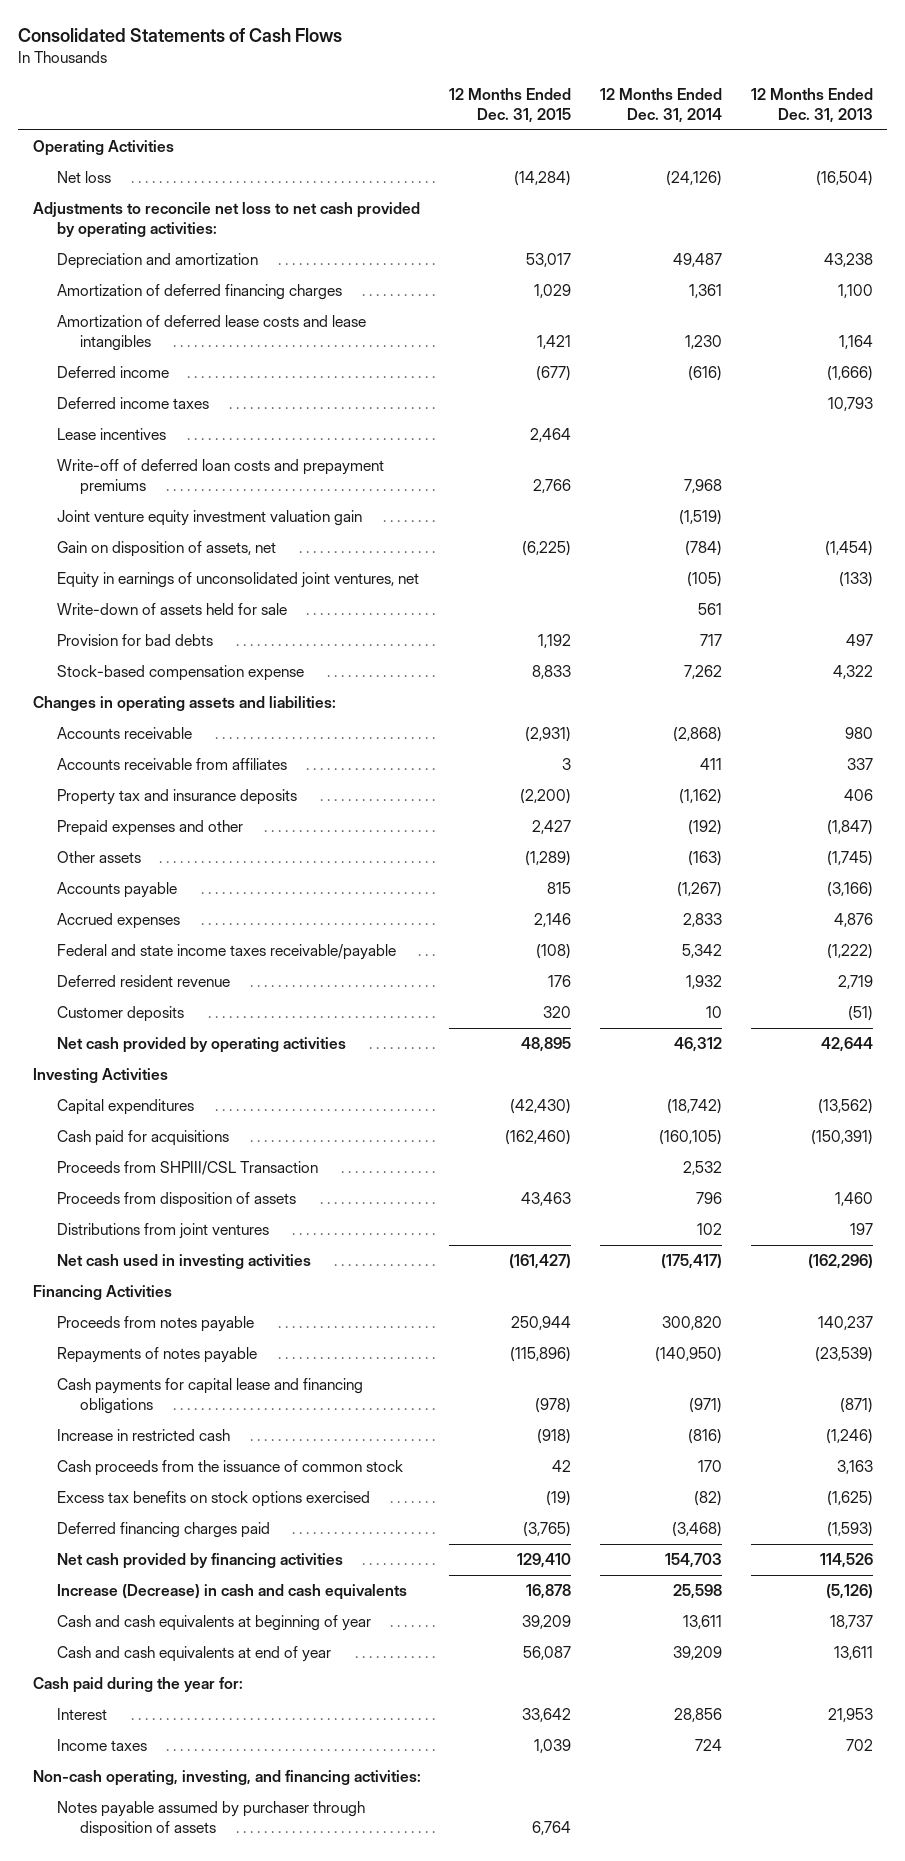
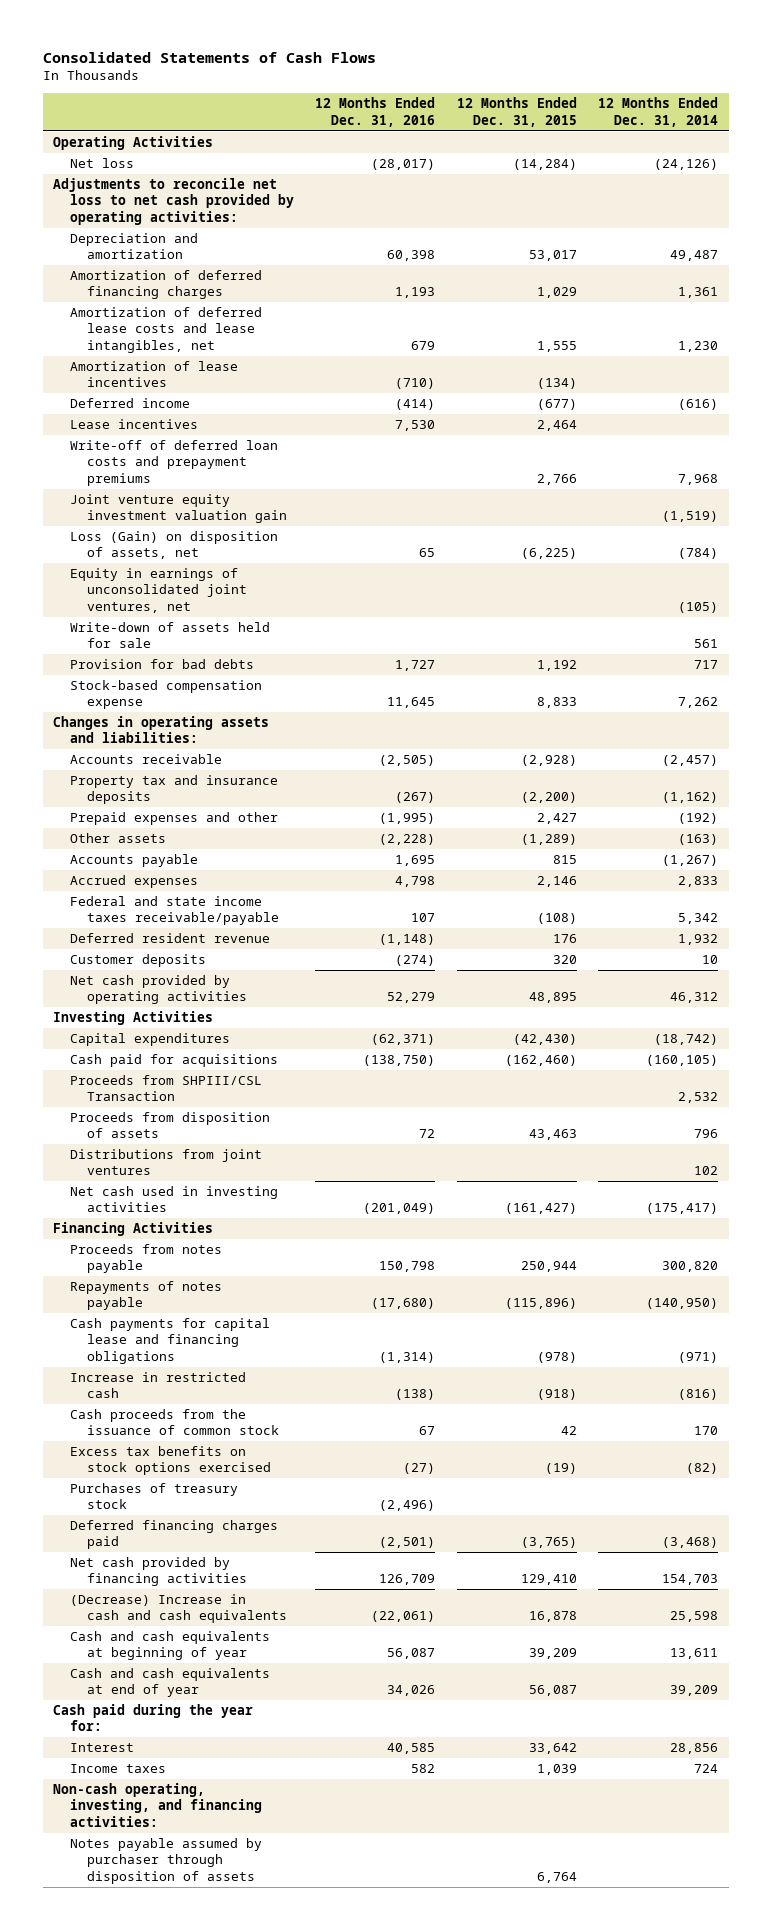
- | 12 Months Ended Dec. 31, 2015 | 12 Months Ended Dec. 31, 2014 | 12 Months Ended Dec. 31, 2013
+ | 12 Months Ended Dec. 31, 2016 | 12 Months Ended Dec. 31, 2015 | 12 Months Ended Dec. 31, 2014
- Amortization of deferred lease costs and lease intangibles | 1,421 | 1,230 | 1,164
+ Amortization of deferred lease costs and lease intangibles, net | 679 | 1,555 | 1,230
+ Amortization of lease incentives | (710) | (134) |
- Deferred income taxes | | | 10,793
- Gain on disposition of assets, net | (6,225) | (784) | (1,454)
+ Loss (Gain) on disposition of assets, net | 65 | (6,225) | (784)
- Accounts receivable | (2,931) | (2,868) | 980
- Accounts receivable from affiliates | 3 | 411 | 337
+ Accounts receivable | (2,505) | (2,928) | (2,457)
+ Purchases of treasury stock | (2,496) | |
- Increase (Decrease) in cash and cash equivalents | 16,878 | 25,598 | (5,126)
+ (Decrease) Increase in cash and cash equivalents | (22,061) | 16,878 | 25,598

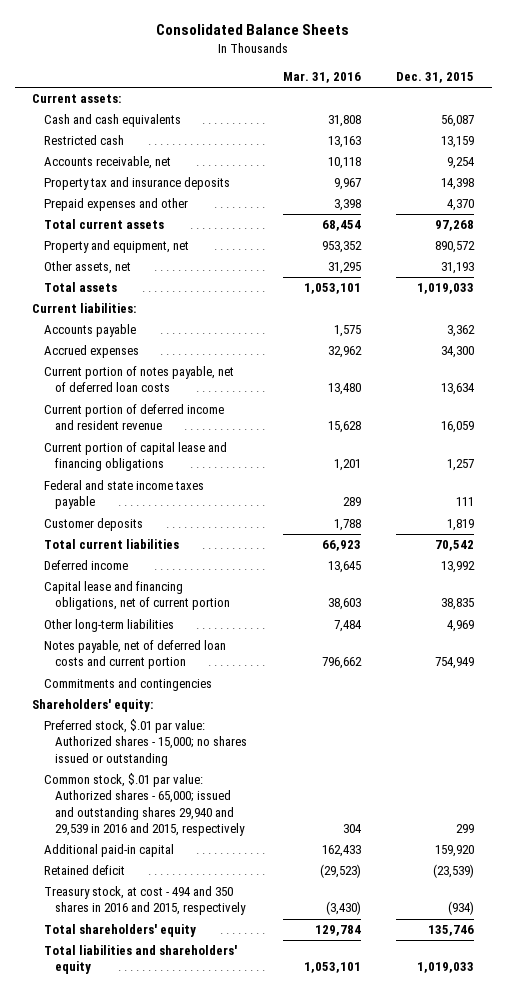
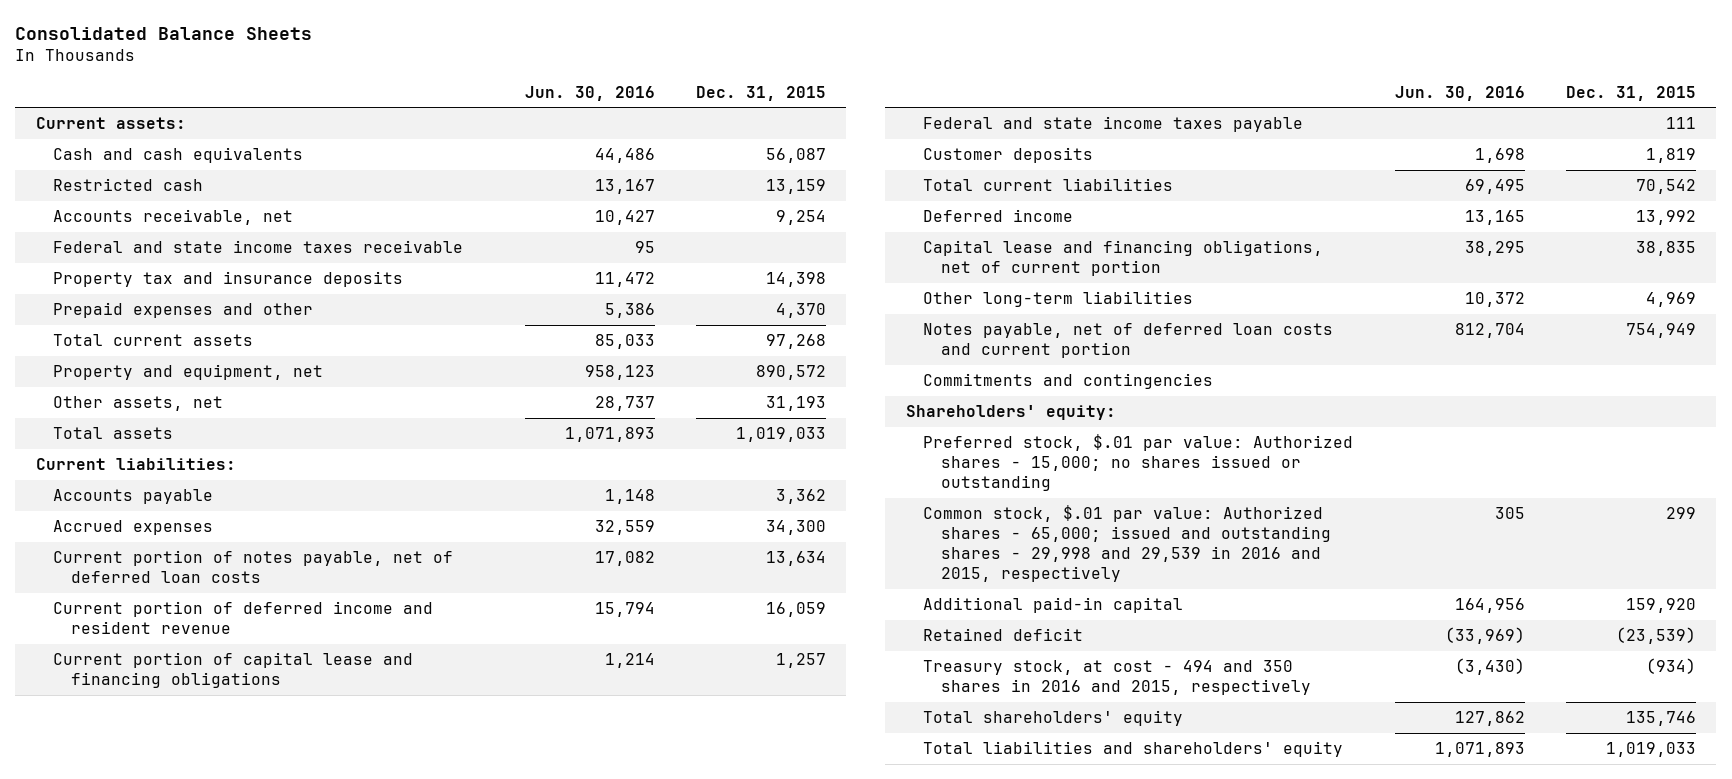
- | Mar. 31, 2016 | Dec. 31, 2015
+ | Jun. 30, 2016 | Dec. 31, 2015
+ Federal and state income taxes receivable | 95 |
- Common stock, $.01 par value: Authorized shares - 65,000; issued and outstanding shares 29,940 and 29,539 in 2016 and 2015, respectively | 304 | 299
+ Common stock, $.01 par value: Authorized shares - 65,000; issued and outstanding shares - 29,998 and 29,539 in 2016 and 2015, respectively | 305 | 299

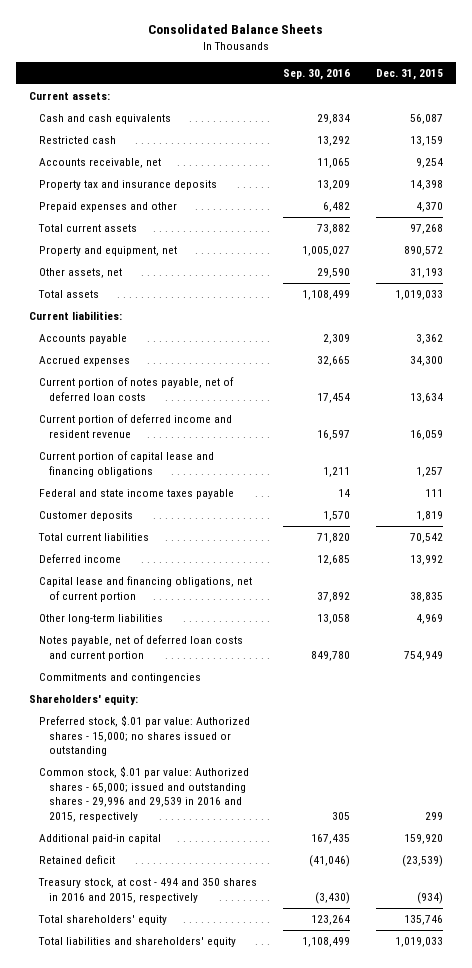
- | Jun. 30, 2016 | Dec. 31, 2015
+ | Sep. 30, 2016 | Dec. 31, 2015
- Federal and state income taxes receivable | 95 |
- Common stock, $.01 par value: Authorized shares - 65,000; issued and outstanding shares - 29,998 and 29,539 in 2016 and 2015, respectively | 305 | 299
+ Common stock, $.01 par value: Authorized shares - 65,000; issued and outstanding shares - 29,996 and 29,539 in 2016 and 2015, respectively | 305 | 299

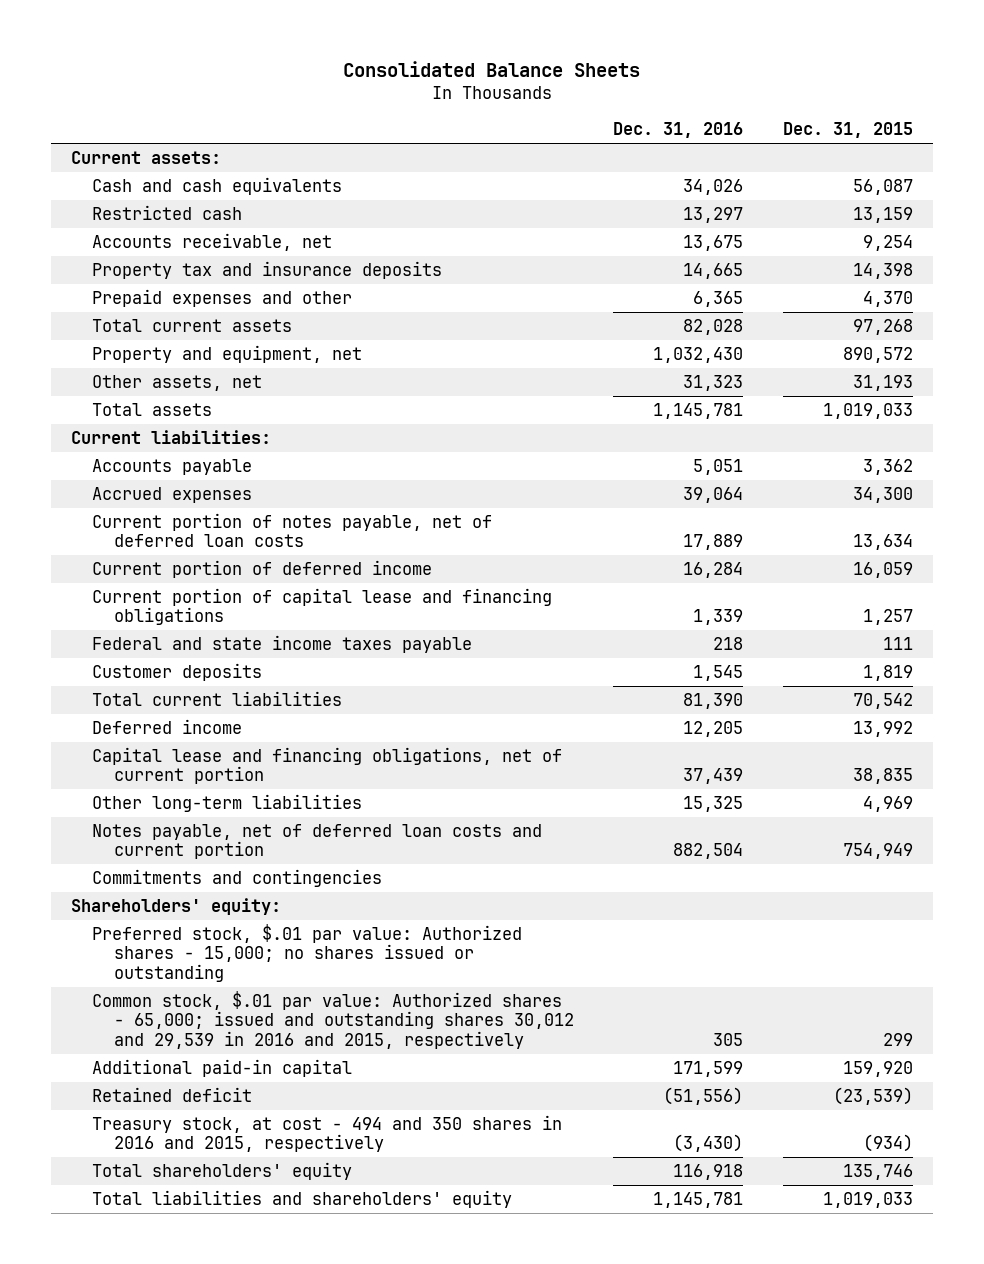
- | Sep. 30, 2016 | Dec. 31, 2015
+ | Dec. 31, 2016 | Dec. 31, 2015
- Current portion of deferred income and resident revenue | 16,597 | 16,059
+ Current portion of deferred income | 16,284 | 16,059
- Common stock, $.01 par value: Authorized shares - 65,000; issued and outstanding shares - 29,996 and 29,539 in 2016 and 2015, respectively | 305 | 299
+ Common stock, $.01 par value: Authorized shares - 65,000; issued and outstanding shares 30,012 and 29,539 in 2016 and 2015, respectively | 305 | 299

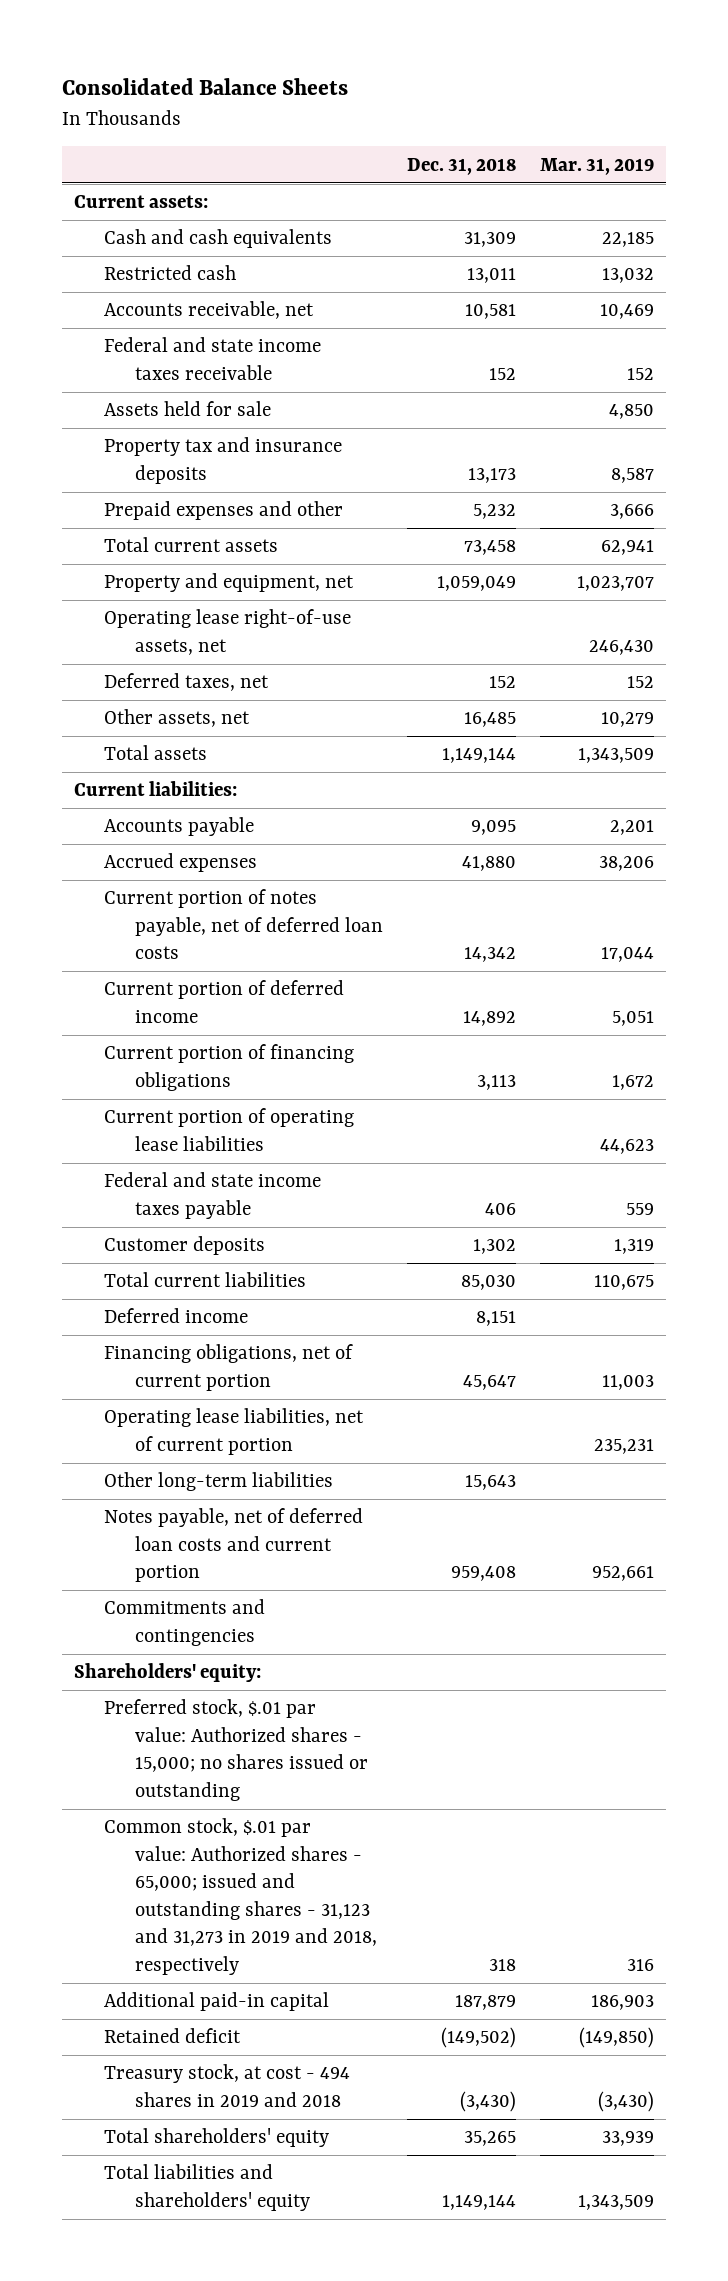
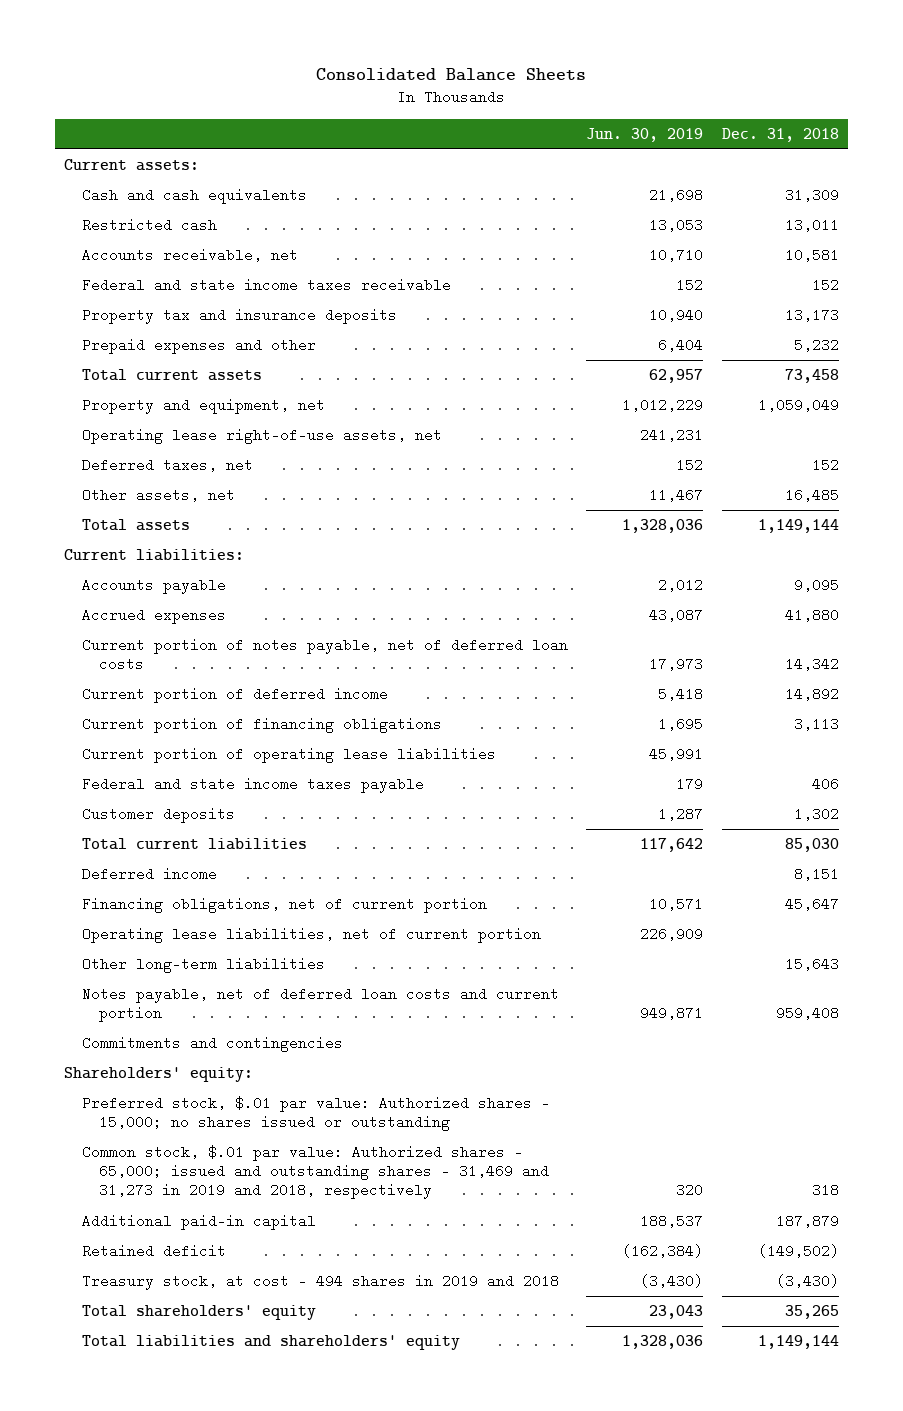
- | Dec. 31, 2018 | Mar. 31, 2019
+ | Jun. 30, 2019 | Dec. 31, 2018
- Assets held for sale | | 4,850
- Common stock, $.01 par value: Authorized shares - 65,000; issued and outstanding shares - 31,123 and 31,273 in 2019 and 2018, respectively | 318 | 316
+ Common stock, $.01 par value: Authorized shares - 65,000; issued and outstanding shares - 31,469 and 31,273 in 2019 and 2018, respectively | 320 | 318

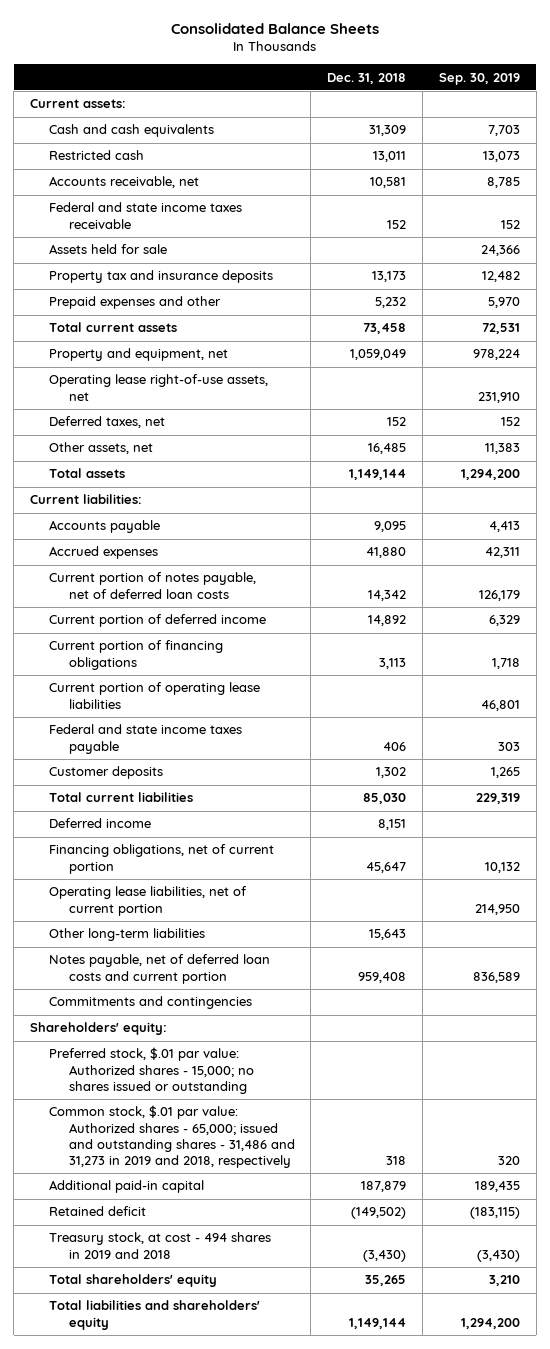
- | Jun. 30, 2019 | Dec. 31, 2018
+ | Dec. 31, 2018 | Sep. 30, 2019
+ Assets held for sale | | 24,366
- Common stock, $.01 par value: Authorized shares - 65,000; issued and outstanding shares - 31,469 and 31,273 in 2019 and 2018, respectively | 320 | 318
+ Common stock, $.01 par value: Authorized shares - 65,000; issued and outstanding shares - 31,486 and 31,273 in 2019 and 2018, respectively | 318 | 320

